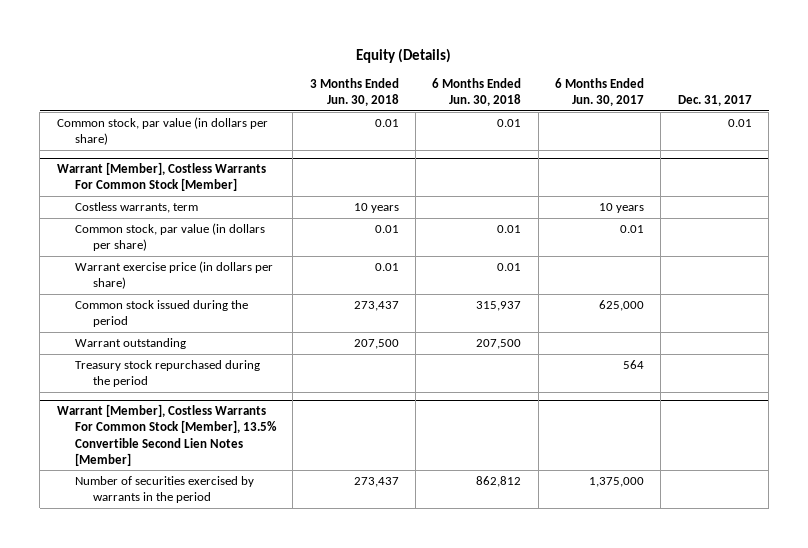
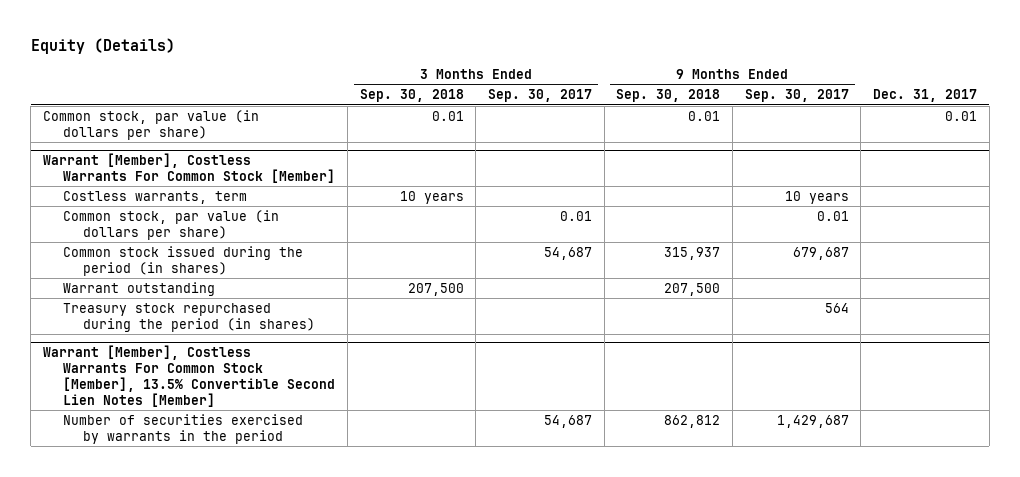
- | 3 Months Ended Jun. 30, 2018 | 6 Months Ended Jun. 30, 2018 | 6 Months Ended Jun. 30, 2017 | Dec. 31, 2017
+ | 3 Months Ended Sep. 30, 2018 | 3 Months Ended Sep. 30, 2017 | 9 Months Ended Sep. 30, 2018 | 9 Months Ended Sep. 30, 2017 | Dec. 31, 2017
@ Warrant [Member], Costless Warrants For Common Stock [Member]
- Warrant exercise price (in dollars per share) | 0.01 | 0.01 | |
- Common stock issued during the period | 273,437 | 315,937 | 625,000 |
+ Common stock issued during the period (in shares) | | 54,687 | 315,937 | 679,687 |
- Treasury stock repurchased during the period | | | 564 |
+ Treasury stock repurchased during the period (in shares) | | | | 564 |

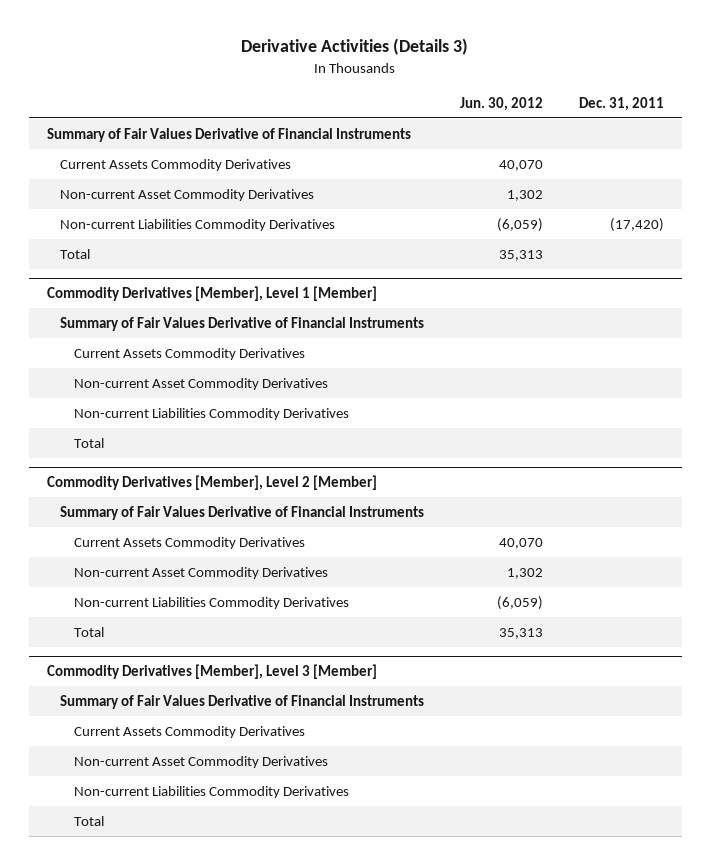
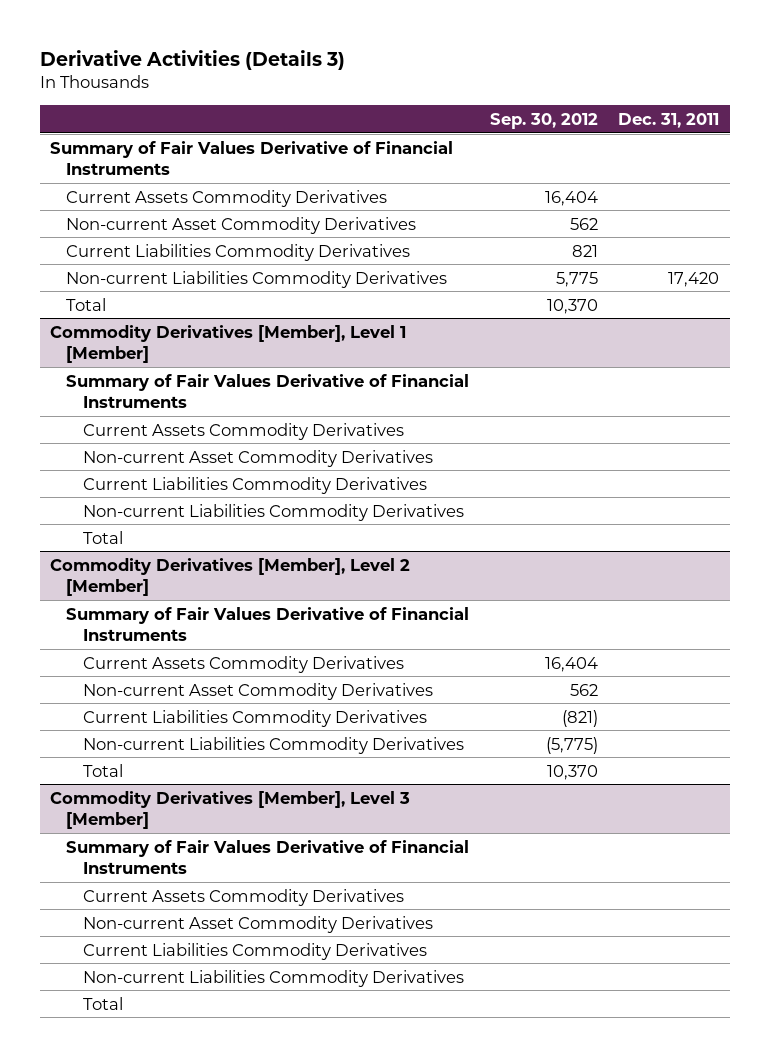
- | Jun. 30, 2012 | Dec. 31, 2011
+ | Sep. 30, 2012 | Dec. 31, 2011
- Non-current Liabilities Commodity Derivatives | (6,059) | (17,420)
+ Current Liabilities Commodity Derivatives | 821 |
+ Non-current Liabilities Commodity Derivatives | 5,775 | 17,420
@ Commodity Derivatives [Member], Level 1 [Member]
+ Current Liabilities Commodity Derivatives
@ Commodity Derivatives [Member], Level 2 [Member]
+ Current Liabilities Commodity Derivatives | (821) |
@ Commodity Derivatives [Member], Level 3 [Member]
+ Current Liabilities Commodity Derivatives

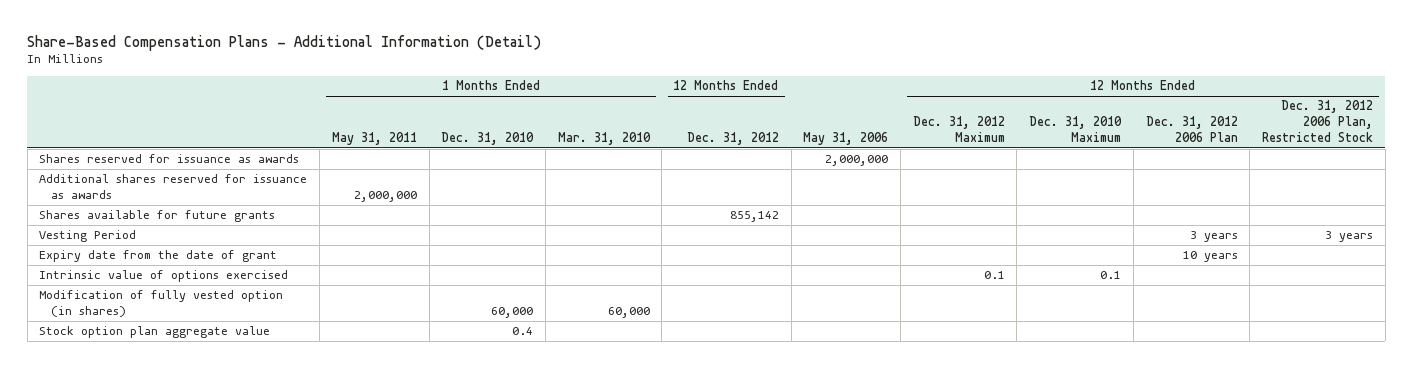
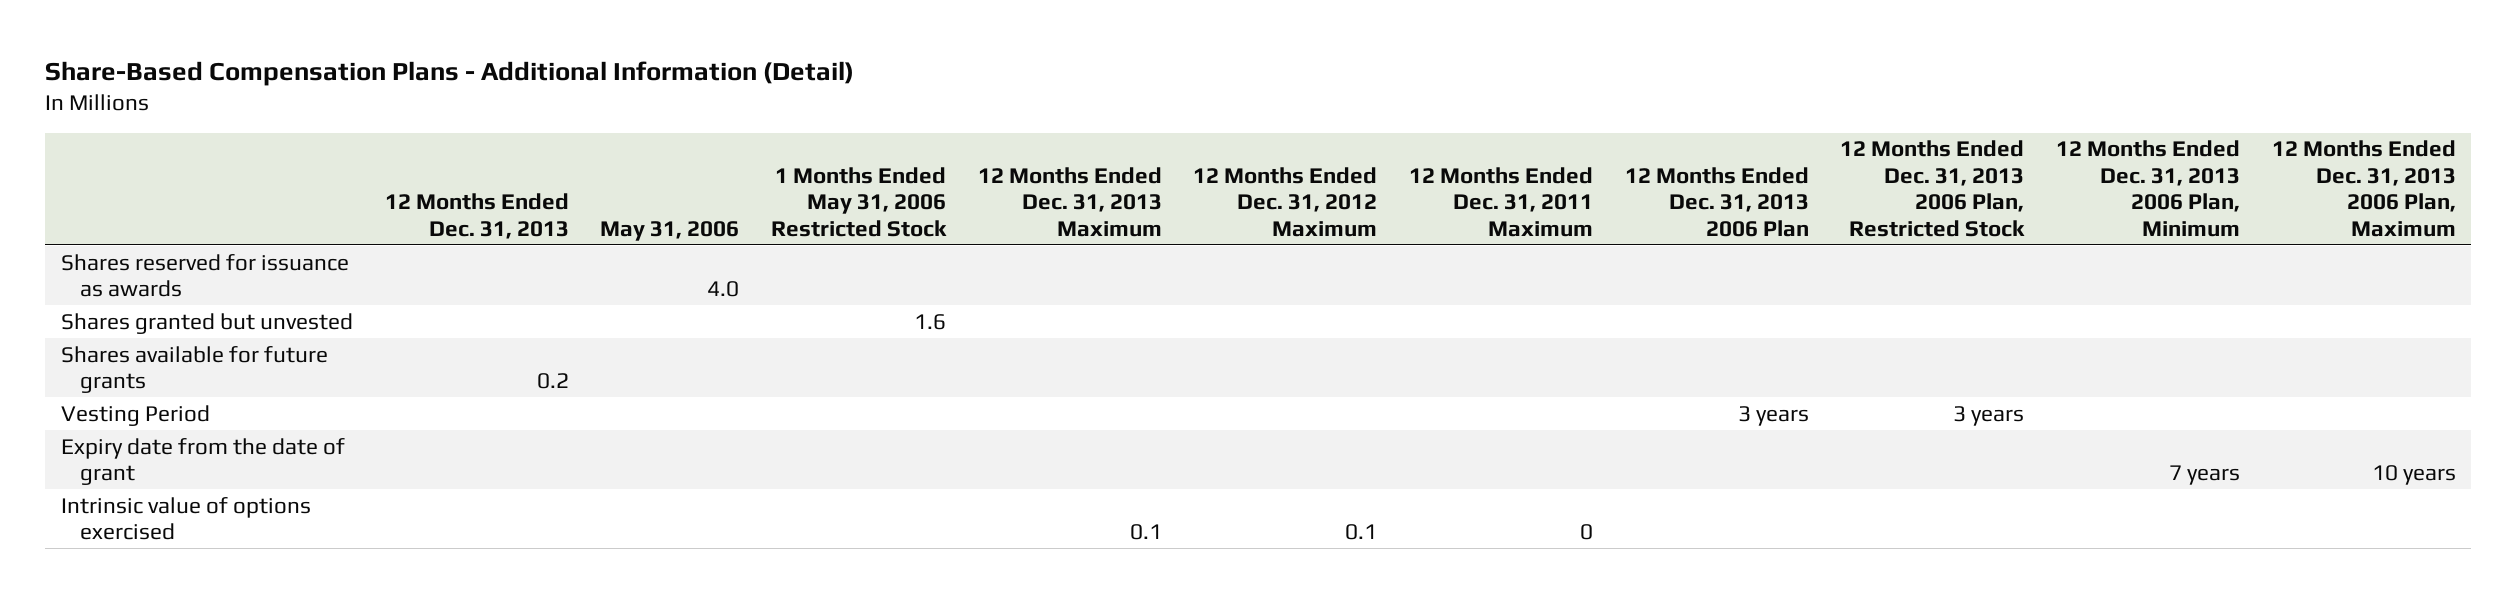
- | 1 Months Ended May 31, 2011 | 1 Months Ended Dec. 31, 2010 | 1 Months Ended Mar. 31, 2010 | 12 Months Ended Dec. 31, 2012 | May 31, 2006 | 12 Months Ended Dec. 31, 2012 Maximum | 12 Months Ended Dec. 31, 2010 Maximum | 12 Months Ended Dec. 31, 2012 2006 Plan | 12 Months Ended Dec. 31, 2012 2006 Plan, Restricted Stock
+ | 12 Months Ended Dec. 31, 2013 | May 31, 2006 | 1 Months Ended May 31, 2006 Restricted Stock | 12 Months Ended Dec. 31, 2013 Maximum | 12 Months Ended Dec. 31, 2012 Maximum | 12 Months Ended Dec. 31, 2011 Maximum | 12 Months Ended Dec. 31, 2013 2006 Plan | 12 Months Ended Dec. 31, 2013 2006 Plan, Restricted Stock | 12 Months Ended Dec. 31, 2013 2006 Plan, Minimum | 12 Months Ended Dec. 31, 2013 2006 Plan, Maximum
- Shares reserved for issuance as awards | | | | | 2,000,000 | | | |
- Additional shares reserved for issuance as awards | 2,000,000 | | | | | | | |
+ Shares reserved for issuance as awards | | 4.0 | | | | | | | |
+ Shares granted but unvested | | | 1.6 | | | | | | |
- Modification of fully vested option (in shares) | | 60,000 | 60,000 | | | | | |
- Stock option plan aggregate value | | 0.4 | | | | | | |

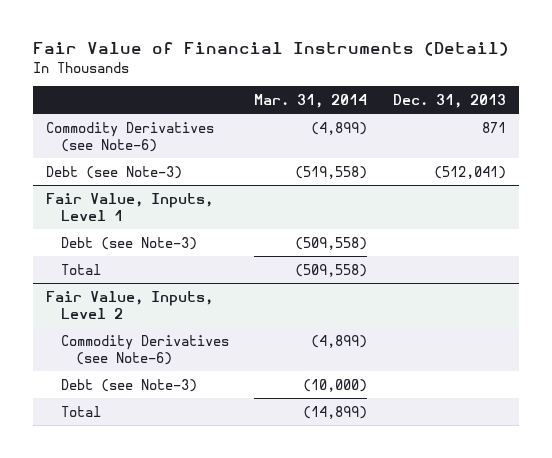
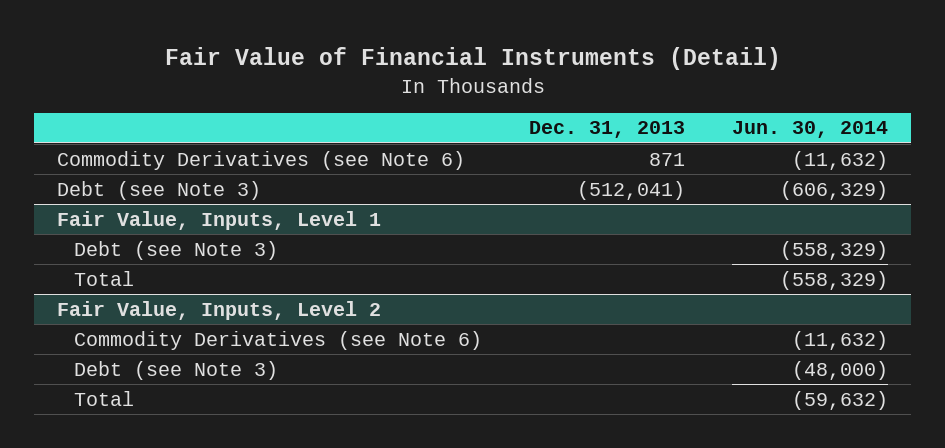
- | Mar. 31, 2014 | Dec. 31, 2013
+ | Dec. 31, 2013 | Jun. 30, 2014
- Commodity Derivatives (see Note-6) | (4,899) | 871
- Debt (see Note-3) | (519,558) | (512,041)
+ Commodity Derivatives (see Note 6) | 871 | (11,632)
+ Debt (see Note 3) | (512,041) | (606,329)
@ Fair Value, Inputs, Level 1
- Debt (see Note-3) | (509,558) |
+ Debt (see Note 3) | | (558,329)
@ Fair Value, Inputs, Level 2
- Commodity Derivatives (see Note-6) | (4,899) |
- Debt (see Note-3) | (10,000) |
+ Commodity Derivatives (see Note 6) | | (11,632)
+ Debt (see Note 3) | | (48,000)

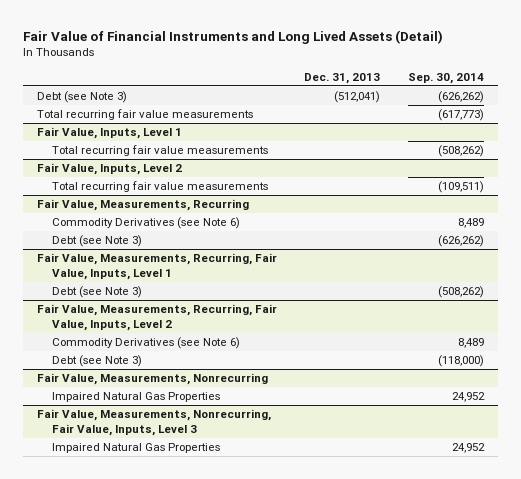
- Fair Value of Financial Instruments (Detail)
+ Fair Value of Financial Instruments and Long Lived Assets (Detail)
- | Dec. 31, 2013 | Jun. 30, 2014
+ | Dec. 31, 2013 | Sep. 30, 2014
- Commodity Derivatives (see Note 6) | 871 | (11,632)
+ Total recurring fair value measurements | | (617,773)
@ Fair Value, Inputs, Level 1
- Debt (see Note 3) | | (558,329)
- Total | | (558,329)
+ Total recurring fair value measurements | | (508,262)
@ Fair Value, Inputs, Level 2
- Commodity Derivatives (see Note 6) | | (11,632)
- Debt (see Note 3) | | (48,000)
- Total | | (59,632)
+ Total recurring fair value measurements | | (109,511)
+ Fair Value, Measurements, Recurring
+ Commodity Derivatives (see Note 6) | | 8,489
+ Debt (see Note 3) | | (626,262)
+ Fair Value, Measurements, Recurring, Fair Value, Inputs, Level 1
+ Debt (see Note 3) | | (508,262)
+ Fair Value, Measurements, Recurring, Fair Value, Inputs, Level 2
+ Commodity Derivatives (see Note 6) | | 8,489
+ Debt (see Note 3) | | (118,000)
+ Fair Value, Measurements, Nonrecurring
+ Impaired Natural Gas Properties | | 24,952
+ Fair Value, Measurements, Nonrecurring, Fair Value, Inputs, Level 3
+ Impaired Natural Gas Properties | | 24,952

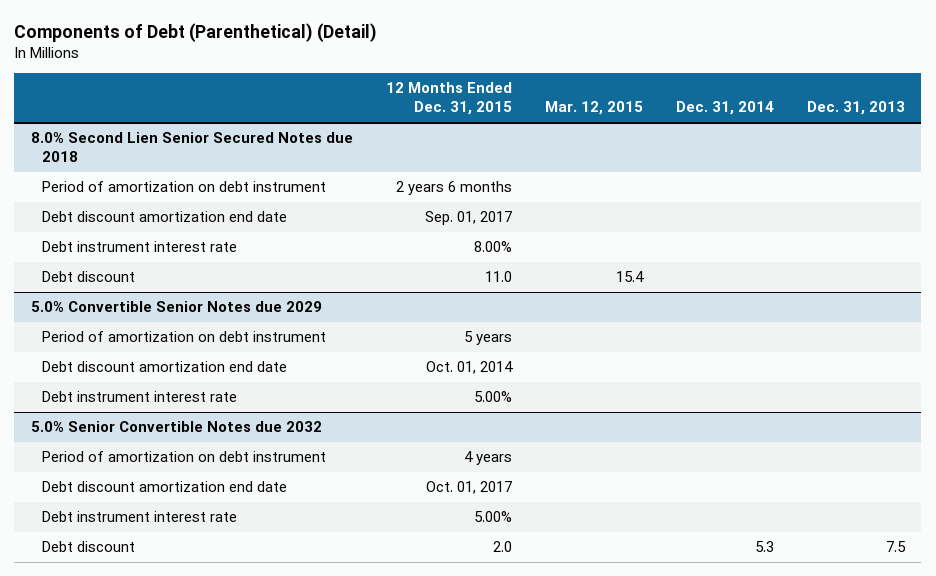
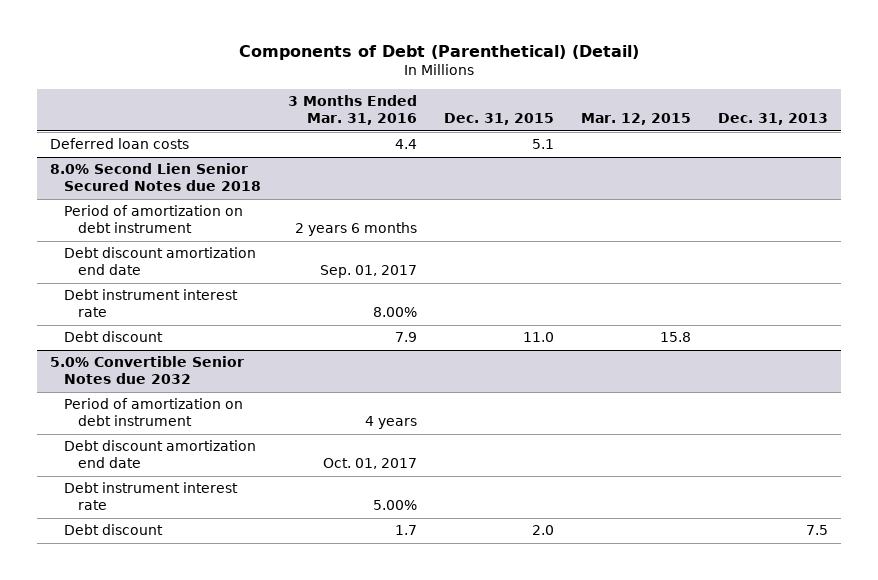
- | 12 Months Ended Dec. 31, 2015 | Mar. 12, 2015 | Dec. 31, 2014 | Dec. 31, 2013
+ | 3 Months Ended Mar. 31, 2016 | Dec. 31, 2015 | Mar. 12, 2015 | Dec. 31, 2013
+ Deferred loan costs | 4.4 | 5.1 | |
@ 8.0% Second Lien Senior Secured Notes due 2018
- Debt discount | 11.0 | 15.4 | |
- 5.0% Convertible Senior Notes due 2029
- Period of amortization on debt instrument | 5 years | | |
- Debt discount amortization end date | Oct. 01, 2014 | | |
- Debt instrument interest rate | 5.00% | | |
- 5.0% Senior Convertible Notes due 2032
@ 8.0% Second Lien Senior Secured Notes due 2018
+ Debt discount | 7.9 | 11.0 | 15.8 |
+ 5.0% Convertible Senior Notes due 2032

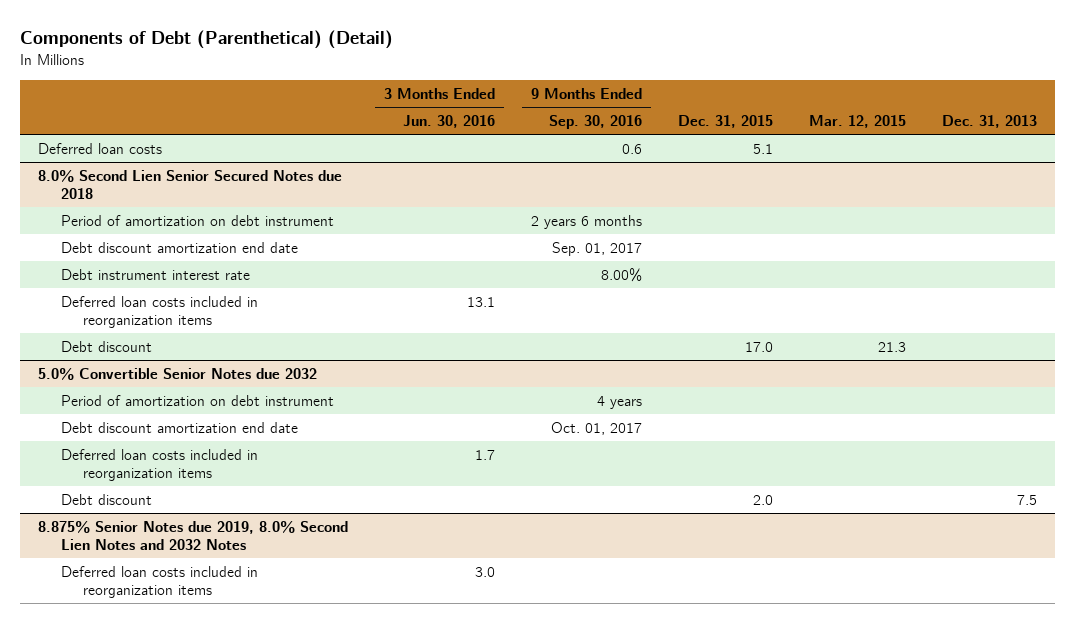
- | 3 Months Ended Mar. 31, 2016 | Dec. 31, 2015 | Mar. 12, 2015 | Dec. 31, 2013
+ | 3 Months Ended Jun. 30, 2016 | 9 Months Ended Sep. 30, 2016 | Dec. 31, 2015 | Mar. 12, 2015 | Dec. 31, 2013
@ 8.0% Second Lien Senior Secured Notes due 2018
- Debt discount | 7.9 | 11.0 | 15.8 |
+ Deferred loan costs included in reorganization items | 13.1 | | | |
+ Debt discount | | | 17.0 | 21.3 |
@ 5.0% Convertible Senior Notes due 2032
- Debt instrument interest rate | 5.00% | | |
+ Deferred loan costs included in reorganization items | 1.7 | | | |
+ 8.875% Senior Notes due 2019, 8.0% Second Lien Notes and 2032 Notes
+ Deferred loan costs included in reorganization items | 3.0 | | | |

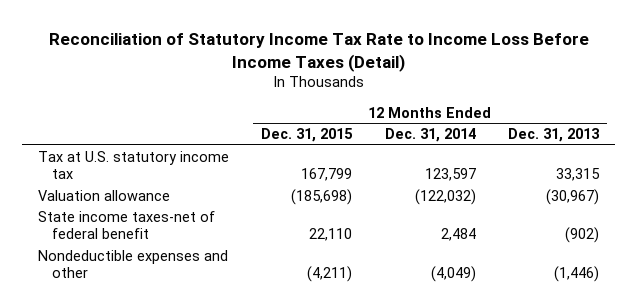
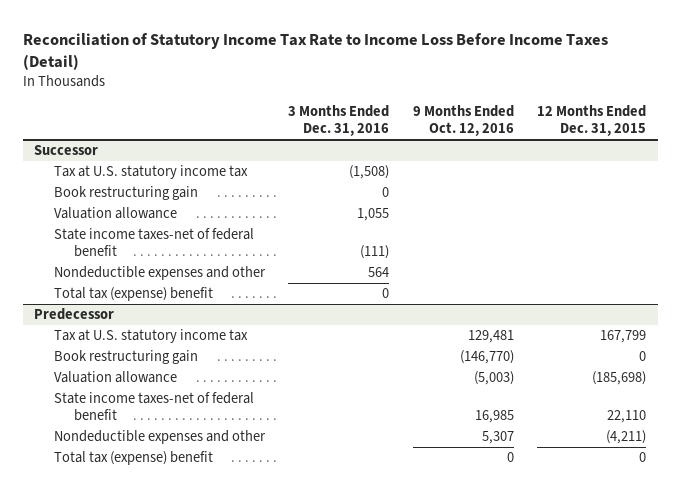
- | 12 Months Ended Dec. 31, 2015 | 12 Months Ended Dec. 31, 2014 | 12 Months Ended Dec. 31, 2013
+ | 3 Months Ended Dec. 31, 2016 | 9 Months Ended Oct. 12, 2016 | 12 Months Ended Dec. 31, 2015
+ Successor
+ Tax at U.S. statutory income tax | (1,508) | |
+ Book restructuring gain | 0 | |
+ Valuation allowance | 1,055 | |
+ State income taxes-net of federal benefit | (111) | |
+ Nondeductible expenses and other | 564 | |
+ Total tax (expense) benefit | 0 | |
+ Predecessor
+ Book restructuring gain | | (146,770) | 0
+ Total tax (expense) benefit | | 0 | 0

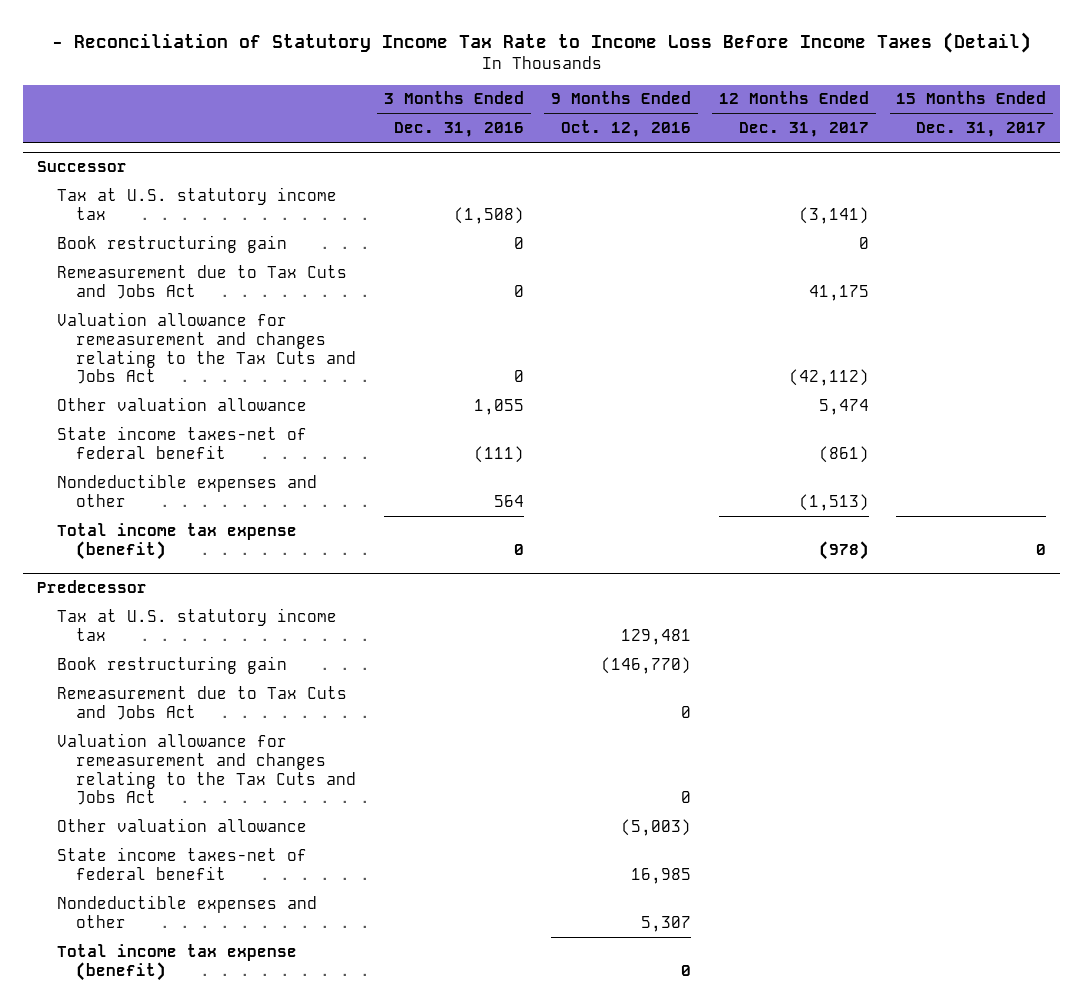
- Reconciliation of Statutory Income Tax Rate to Income Loss Before Income Taxes (Detail)
+ - Reconciliation of Statutory Income Tax Rate to Income Loss Before Income Taxes (Detail)
- | 3 Months Ended Dec. 31, 2016 | 9 Months Ended Oct. 12, 2016 | 12 Months Ended Dec. 31, 2015
+ | 3 Months Ended Dec. 31, 2016 | 9 Months Ended Oct. 12, 2016 | 12 Months Ended Dec. 31, 2017 | 15 Months Ended Dec. 31, 2017
@ Successor
- Valuation allowance | 1,055 | |
+ Remeasurement due to Tax Cuts and Jobs Act | 0 | | 41,175 |
+ Valuation allowance for remeasurement and changes relating to the Tax Cuts and Jobs Act | 0 | | (42,112) |
+ Other valuation allowance | 1,055 | | 5,474 |
- Total tax (expense) benefit | 0 | |
+ Total income tax expense (benefit) | 0 | | (978) | 0
@ Predecessor
- Valuation allowance | | (5,003) | (185,698)
+ Remeasurement due to Tax Cuts and Jobs Act | | 0 | |
+ Valuation allowance for remeasurement and changes relating to the Tax Cuts and Jobs Act | | 0 | |
+ Other valuation allowance | | (5,003) | |
- Total tax (expense) benefit | | 0 | 0
+ Total income tax expense (benefit) | | 0 | |

